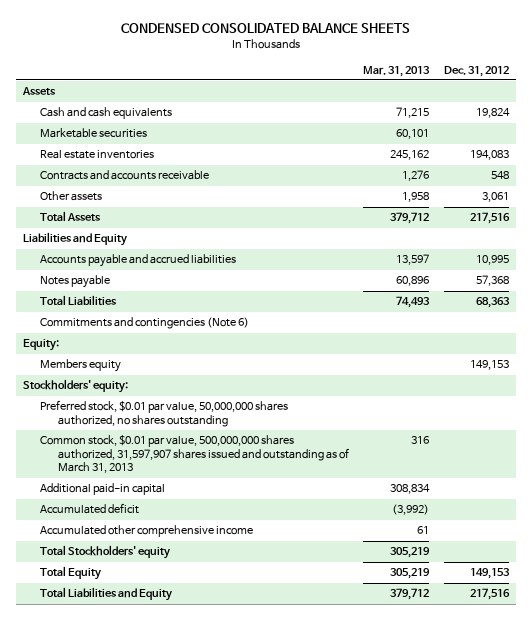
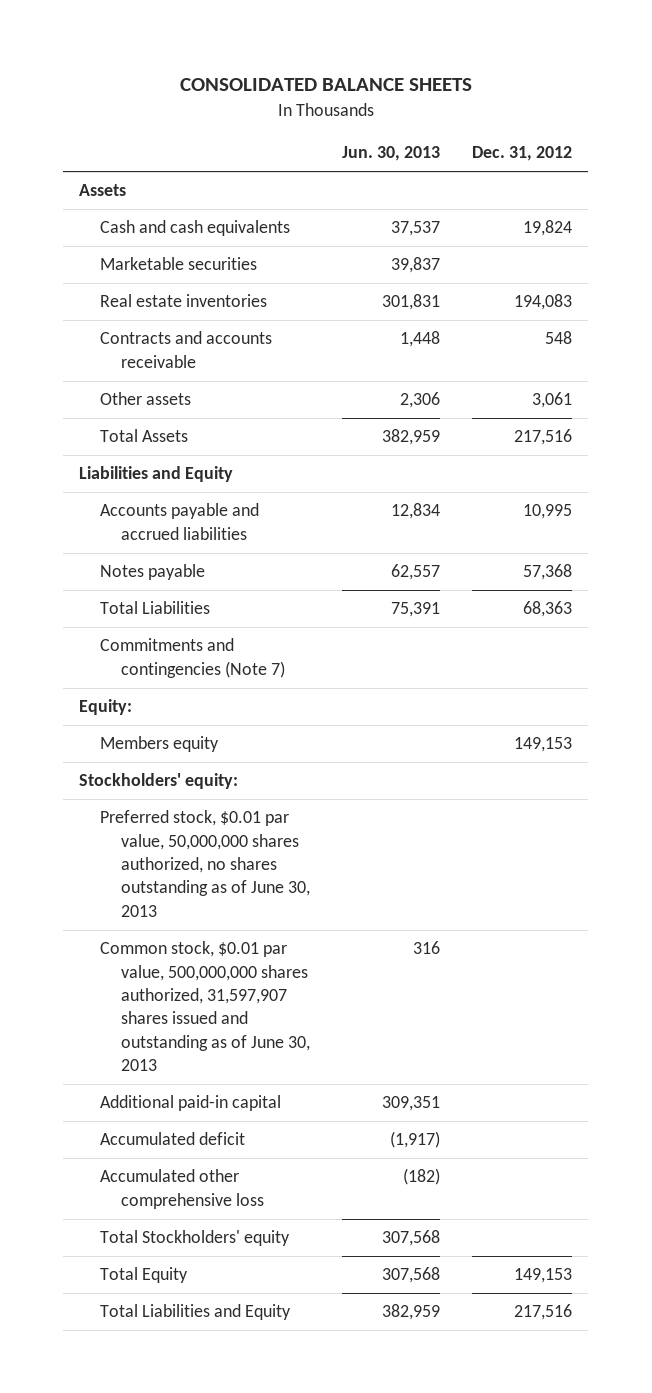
- CONDENSED CONSOLIDATED BALANCE SHEETS
+ CONSOLIDATED BALANCE SHEETS
- | Mar. 31, 2013 | Dec. 31, 2012
+ | Jun. 30, 2013 | Dec. 31, 2012
- Commitments and contingencies (Note 6)
+ Commitments and contingencies (Note 7)
- Preferred stock, $0.01 par value, 50,000,000 shares authorized, no shares outstanding
- Common stock, $0.01 par value, 500,000,000 shares authorized, 31,597,907 shares issued and outstanding as of March 31, 2013 | 316 |
+ Preferred stock, $0.01 par value, 50,000,000 shares authorized, no shares outstanding as of June 30, 2013
+ Common stock, $0.01 par value, 500,000,000 shares authorized, 31,597,907 shares issued and outstanding as of June 30, 2013 | 316 |
- Accumulated other comprehensive income | 61 |
+ Accumulated other comprehensive loss | (182) |

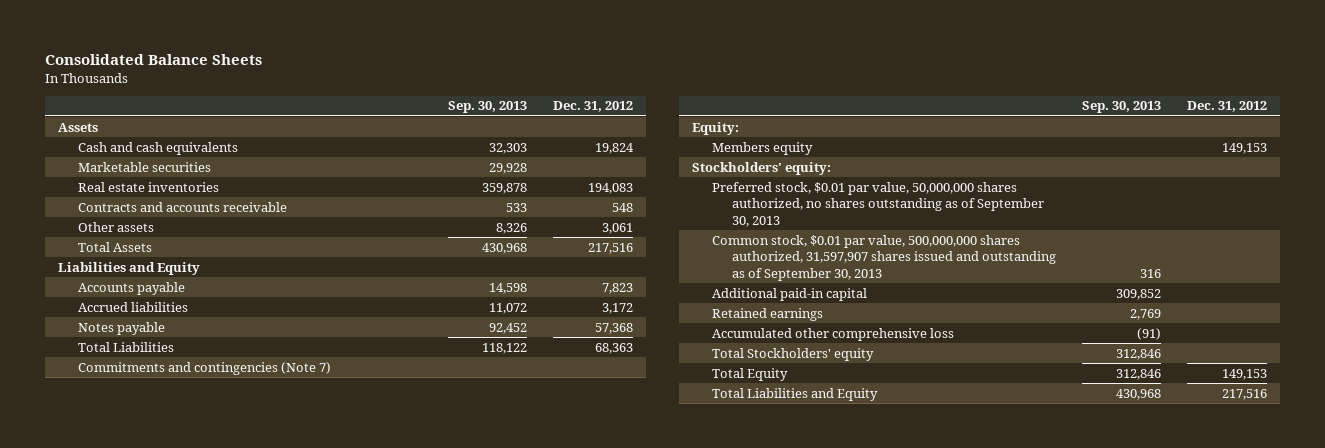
- CONSOLIDATED BALANCE SHEETS
+ Consolidated Balance Sheets
- | Jun. 30, 2013 | Dec. 31, 2012
+ | Sep. 30, 2013 | Dec. 31, 2012
- Accounts payable and accrued liabilities | 12,834 | 10,995
+ Accounts payable | 14,598 | 7,823
+ Accrued liabilities | 11,072 | 3,172
- Preferred stock, $0.01 par value, 50,000,000 shares authorized, no shares outstanding as of June 30, 2013
- Common stock, $0.01 par value, 500,000,000 shares authorized, 31,597,907 shares issued and outstanding as of June 30, 2013 | 316 |
+ Preferred stock, $0.01 par value, 50,000,000 shares authorized, no shares outstanding as of September 30, 2013
+ Common stock, $0.01 par value, 500,000,000 shares authorized, 31,597,907 shares issued and outstanding as of September 30, 2013 | 316 |
- Accumulated deficit | (1,917) |
+ Retained earnings | 2,769 |

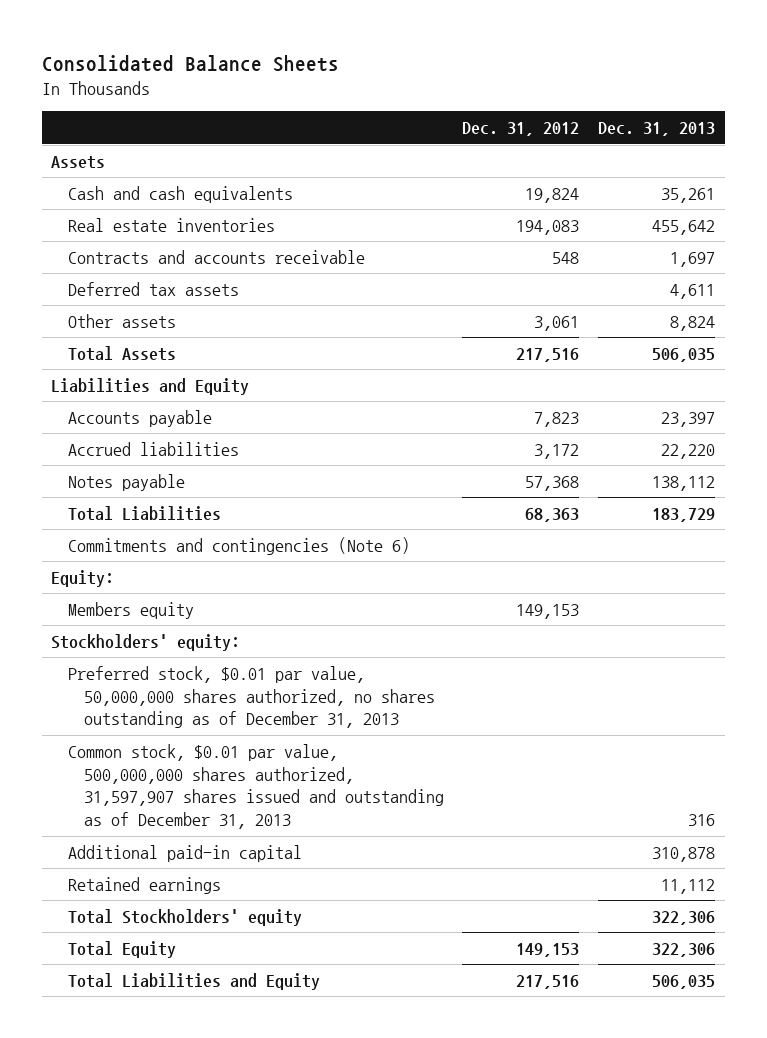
- | Sep. 30, 2013 | Dec. 31, 2012
+ | Dec. 31, 2012 | Dec. 31, 2013
- Marketable securities | 29,928 |
+ Deferred tax assets | | 4,611
- Commitments and contingencies (Note 7)
+ Commitments and contingencies (Note 6)
- Preferred stock, $0.01 par value, 50,000,000 shares authorized, no shares outstanding as of September 30, 2013
- Common stock, $0.01 par value, 500,000,000 shares authorized, 31,597,907 shares issued and outstanding as of September 30, 2013 | 316 |
+ Preferred stock, $0.01 par value, 50,000,000 shares authorized, no shares outstanding as of December 31, 2013
+ Common stock, $0.01 par value, 500,000,000 shares authorized, 31,597,907 shares issued and outstanding as of December 31, 2013 | | 316
- Accumulated other comprehensive loss | (91) |

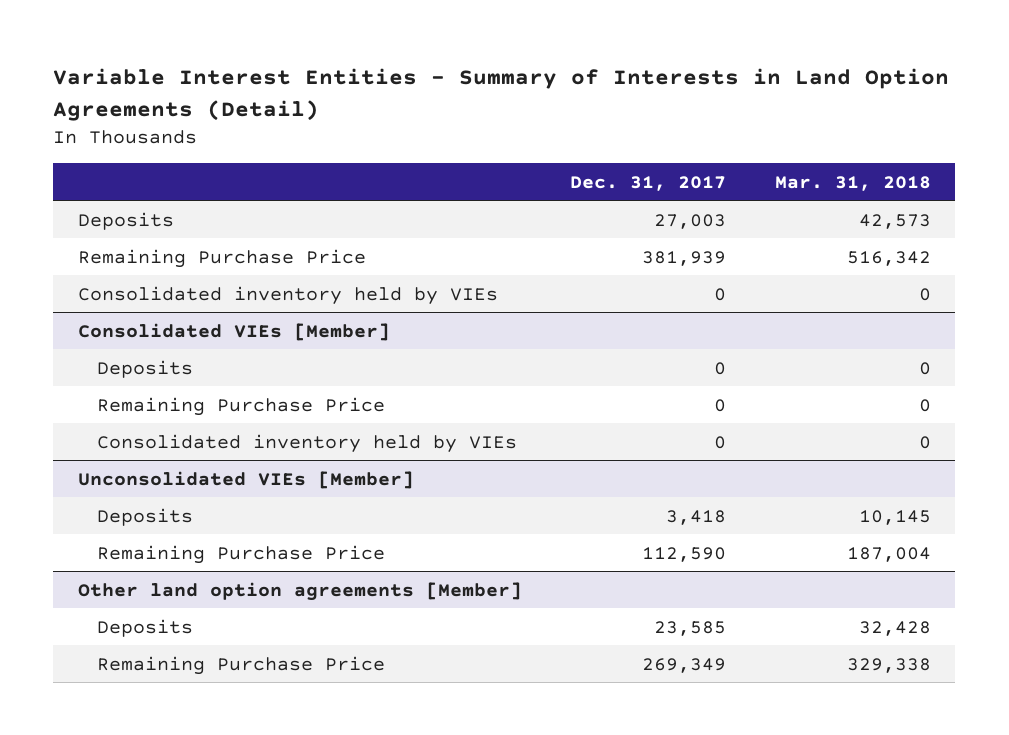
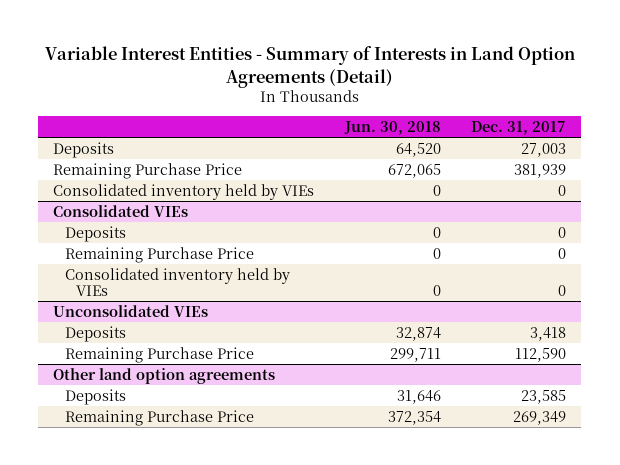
- | Dec. 31, 2017 | Mar. 31, 2018
+ | Jun. 30, 2018 | Dec. 31, 2017
- Consolidated VIEs [Member]
+ Consolidated VIEs
- Unconsolidated VIEs [Member]
+ Unconsolidated VIEs
- Other land option agreements [Member]
+ Other land option agreements

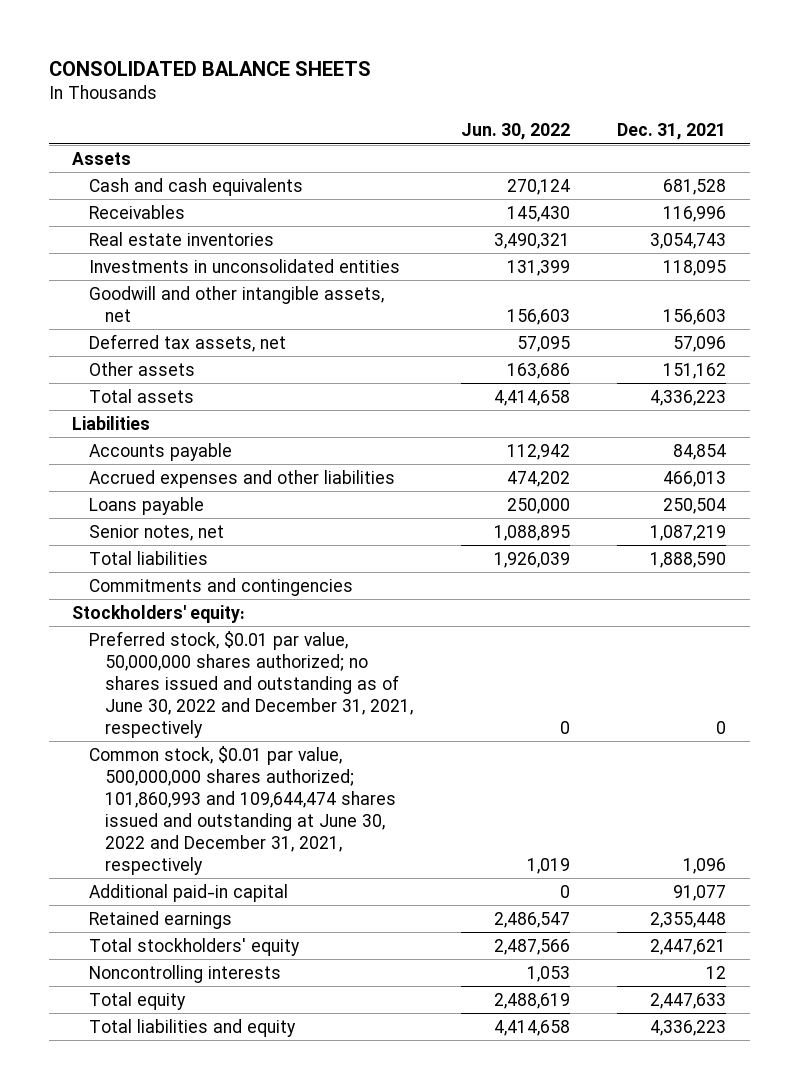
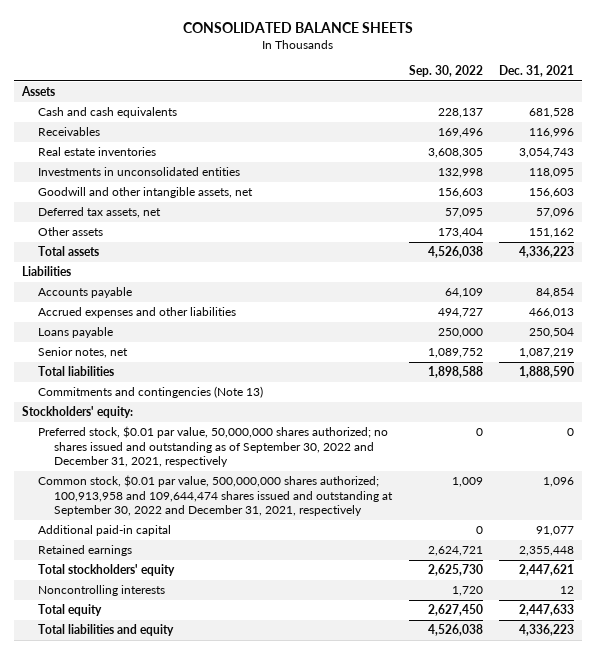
- | Jun. 30, 2022 | Dec. 31, 2021
+ | Sep. 30, 2022 | Dec. 31, 2021
- Commitments and contingencies
+ Commitments and contingencies (Note 13)
- Preferred stock, $0.01 par value, 50,000,000 shares authorized; no shares issued and outstanding as of June 30, 2022 and December 31, 2021, respectively | 0 | 0
- Common stock, $0.01 par value, 500,000,000 shares authorized; 101,860,993 and 109,644,474 shares issued and outstanding at June 30, 2022 and December 31, 2021, respectively | 1,019 | 1,096
+ Preferred stock, $0.01 par value, 50,000,000 shares authorized; no shares issued and outstanding as of September 30, 2022 and December 31, 2021, respectively | 0 | 0
+ Common stock, $0.01 par value, 500,000,000 shares authorized; 100,913,958 and 109,644,474 shares issued and outstanding at September 30, 2022 and December 31, 2021, respectively | 1,009 | 1,096

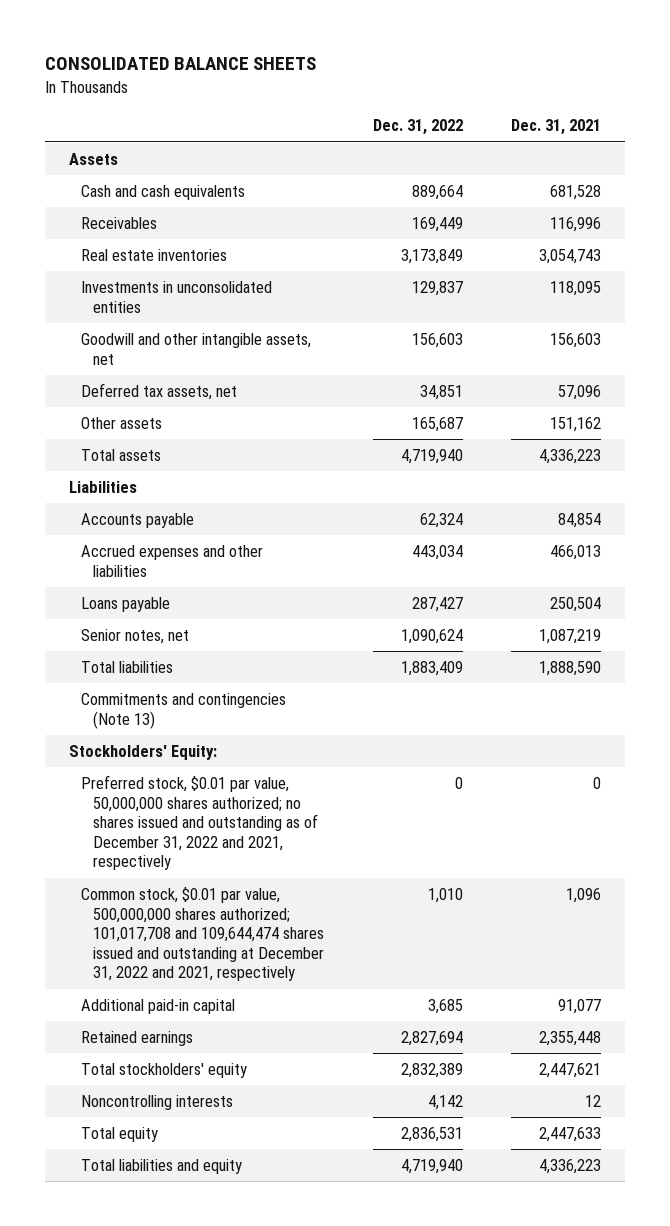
- | Sep. 30, 2022 | Dec. 31, 2021
+ | Dec. 31, 2022 | Dec. 31, 2021
- Stockholders' equity:
- Preferred stock, $0.01 par value, 50,000,000 shares authorized; no shares issued and outstanding as of September 30, 2022 and December 31, 2021, respectively | 0 | 0
- Common stock, $0.01 par value, 500,000,000 shares authorized; 100,913,958 and 109,644,474 shares issued and outstanding at September 30, 2022 and December 31, 2021, respectively | 1,009 | 1,096
+ Stockholders' Equity:
+ Preferred stock, $0.01 par value, 50,000,000 shares authorized; no shares issued and outstanding as of December 31, 2022 and 2021, respectively | 0 | 0
+ Common stock, $0.01 par value, 500,000,000 shares authorized; 101,017,708 and 109,644,474 shares issued and outstanding at December 31, 2022 and 2021, respectively | 1,010 | 1,096

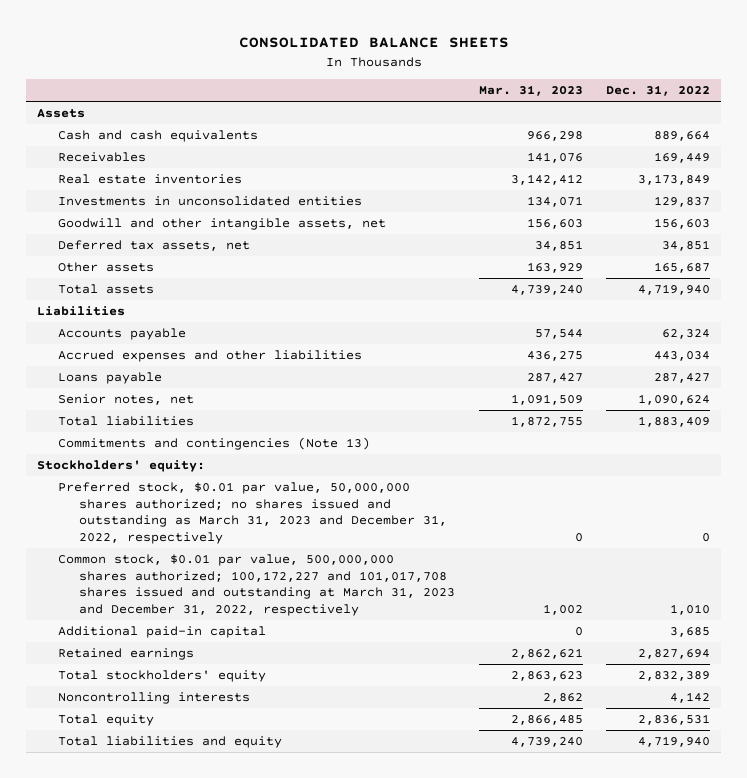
- | Dec. 31, 2022 | Dec. 31, 2021
+ | Mar. 31, 2023 | Dec. 31, 2022
- Stockholders' Equity:
- Preferred stock, $0.01 par value, 50,000,000 shares authorized; no shares issued and outstanding as of December 31, 2022 and 2021, respectively | 0 | 0
- Common stock, $0.01 par value, 500,000,000 shares authorized; 101,017,708 and 109,644,474 shares issued and outstanding at December 31, 2022 and 2021, respectively | 1,010 | 1,096
+ Stockholders' equity:
+ Preferred stock, $0.01 par value, 50,000,000 shares authorized; no shares issued and outstanding as March 31, 2023 and December 31, 2022, respectively | 0 | 0
+ Common stock, $0.01 par value, 500,000,000 shares authorized; 100,172,227 and 101,017,708 shares issued and outstanding at March 31, 2023 and December 31, 2022, respectively | 1,002 | 1,010

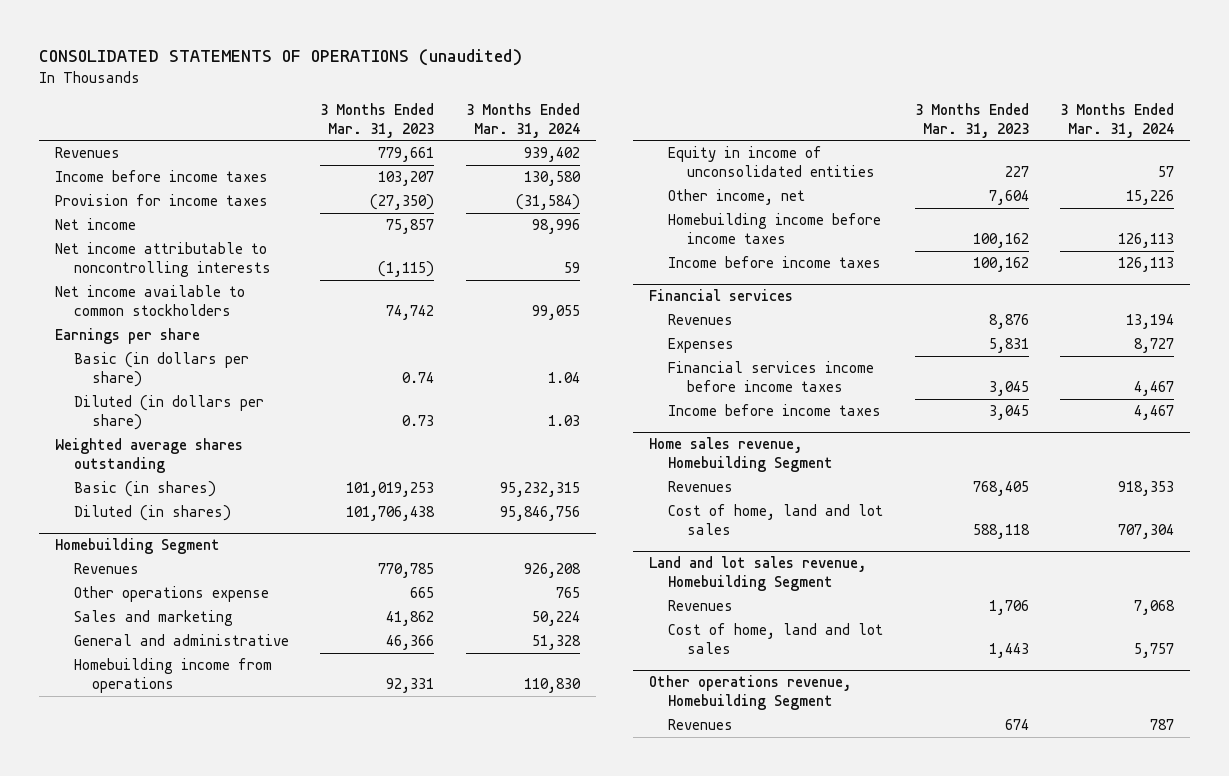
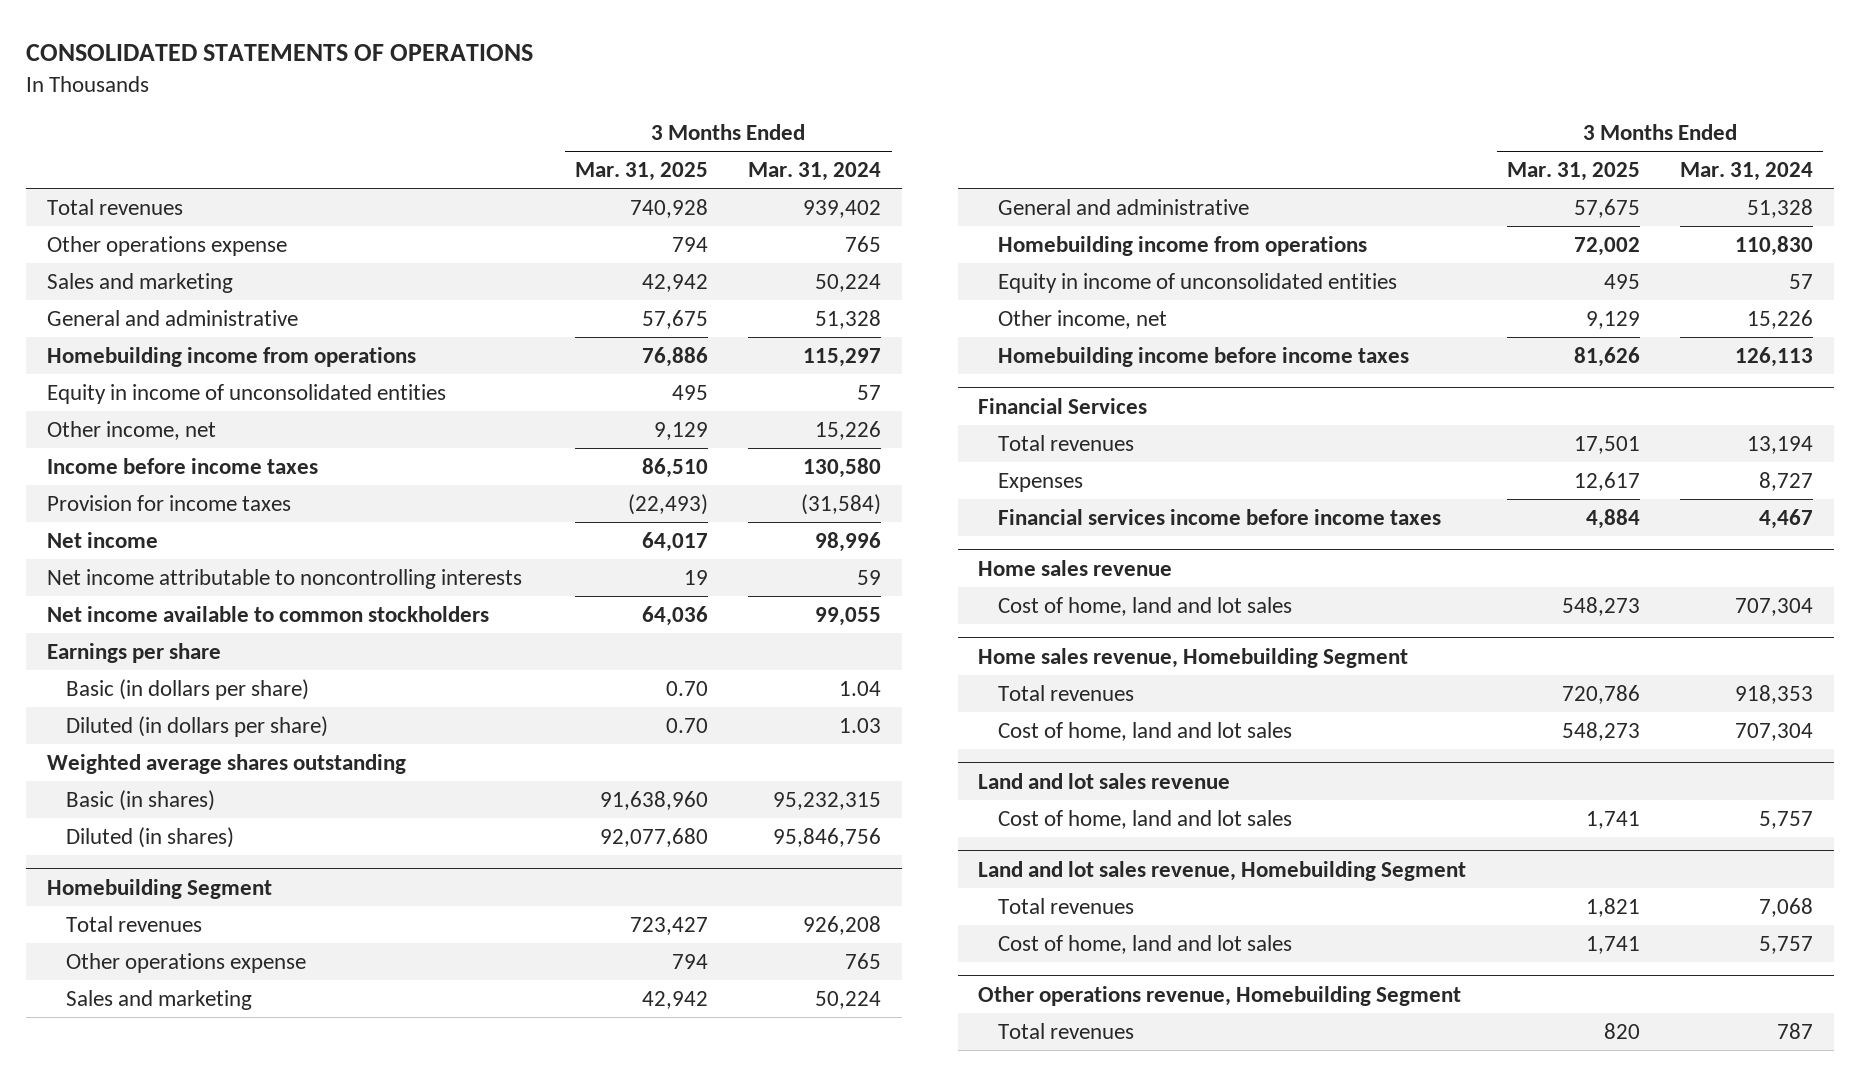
- CONSOLIDATED STATEMENTS OF OPERATIONS (unaudited)
+ CONSOLIDATED STATEMENTS OF OPERATIONS
- | 3 Months Ended Mar. 31, 2023 | 3 Months Ended Mar. 31, 2024
+ | 3 Months Ended Mar. 31, 2025 | 3 Months Ended Mar. 31, 2024
- Revenues | 779,661 | 939,402
+ Total revenues | 740,928 | 939,402
+ Other operations expense | 794 | 765
+ Sales and marketing | 42,942 | 50,224
+ General and administrative | 57,675 | 51,328
+ Homebuilding income from operations | 76,886 | 115,297
+ Equity in income of unconsolidated entities | 495 | 57
+ Other income, net | 9,129 | 15,226
@ Homebuilding Segment
- Revenues | 770,785 | 926,208
+ Total revenues | 723,427 | 926,208
- Income before income taxes | 100,162 | 126,113
- Financial services
- Revenues | 8,876 | 13,194
+ Financial Services
+ Total revenues | 17,501 | 13,194
- Income before income taxes | 3,045 | 4,467
+ Home sales revenue
+ Cost of home, land and lot sales | 548,273 | 707,304
@ Home sales revenue, Homebuilding Segment
- Revenues | 768,405 | 918,353
+ Total revenues | 720,786 | 918,353
+ Land and lot sales revenue
+ Cost of home, land and lot sales | 1,741 | 5,757
@ Land and lot sales revenue, Homebuilding Segment
- Revenues | 1,706 | 7,068
+ Total revenues | 1,821 | 7,068
@ Other operations revenue, Homebuilding Segment
- Revenues | 674 | 787
+ Total revenues | 820 | 787

